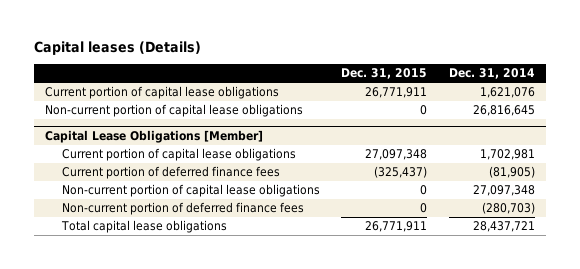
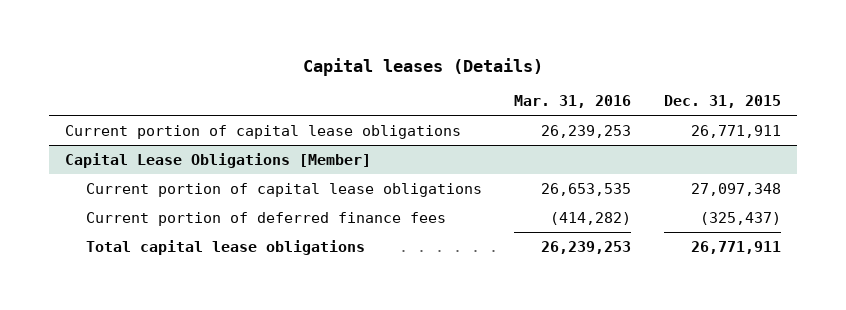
- | Dec. 31, 2015 | Dec. 31, 2014
+ | Mar. 31, 2016 | Dec. 31, 2015
- Non-current portion of capital lease obligations | 0 | 26,816,645
@ Capital Lease Obligations [Member]
- Non-current portion of capital lease obligations | 0 | 27,097,348
- Non-current portion of deferred finance fees | 0 | (280,703)

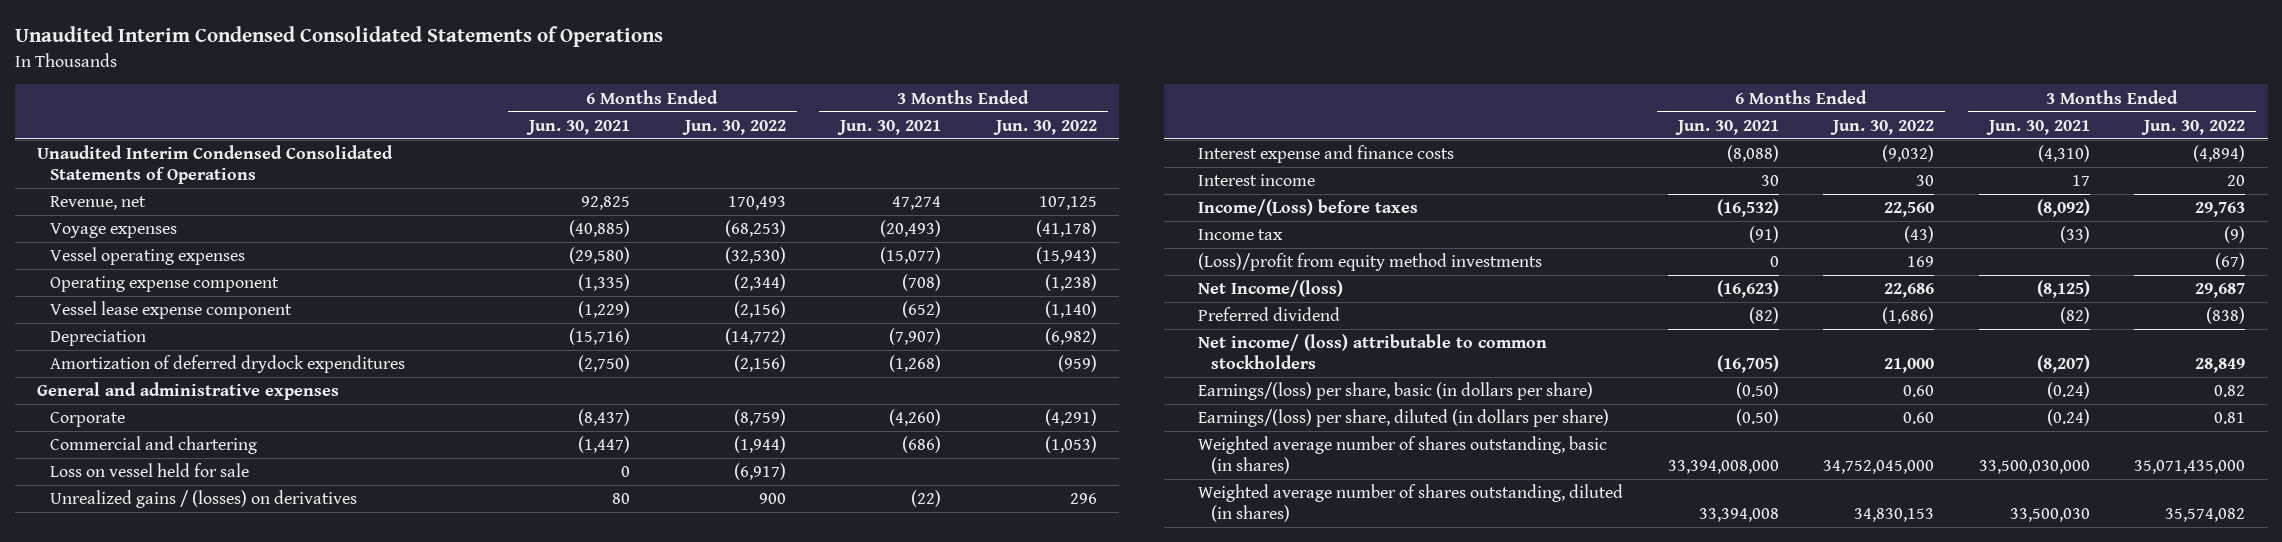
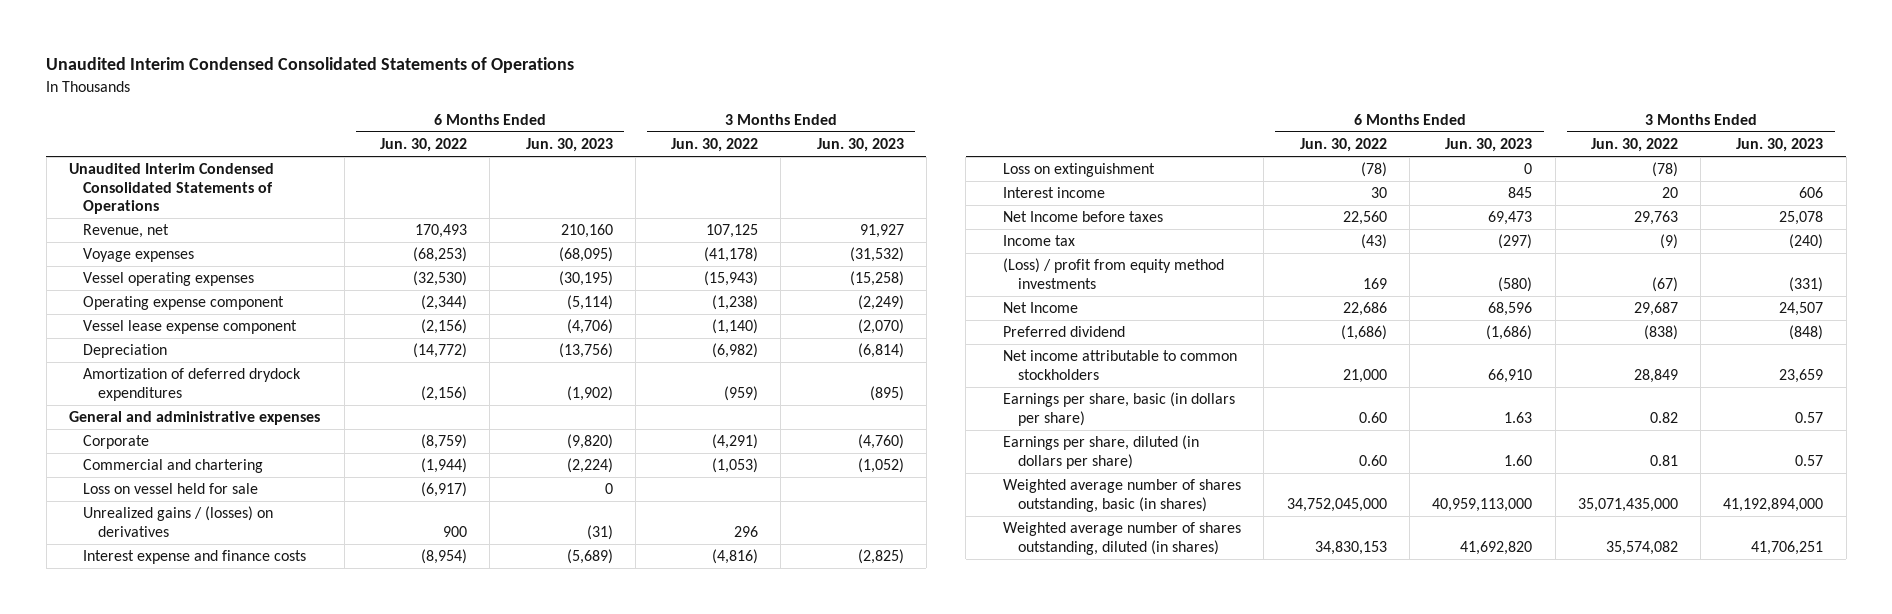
- | 6 Months Ended Jun. 30, 2021 | 6 Months Ended Jun. 30, 2022 | 3 Months Ended Jun. 30, 2021 | 3 Months Ended Jun. 30, 2022
+ | 6 Months Ended Jun. 30, 2022 | 6 Months Ended Jun. 30, 2023 | 3 Months Ended Jun. 30, 2022 | 3 Months Ended Jun. 30, 2023
- Interest expense and finance costs | (8,088) | (9,032) | (4,310) | (4,894)
+ Interest expense and finance costs | (8,954) | (5,689) | (4,816) | (2,825)
+ Loss on extinguishment | (78) | 0 | (78) |
- Income/(Loss) before taxes | (16,532) | 22,560 | (8,092) | 29,763
+ Net Income before taxes | 22,560 | 69,473 | 29,763 | 25,078
- (Loss)/profit from equity method investments | 0 | 169 | | (67)
- Net Income/(loss) | (16,623) | 22,686 | (8,125) | 29,687
+ (Loss) / profit from equity method investments | 169 | (580) | (67) | (331)
+ Net Income | 22,686 | 68,596 | 29,687 | 24,507
- Net income/ (loss) attributable to common stockholders | (16,705) | 21,000 | (8,207) | 28,849
- Earnings/(loss) per share, basic (in dollars per share) | (0.50) | 0.60 | (0.24) | 0.82
- Earnings/(loss) per share, diluted (in dollars per share) | (0.50) | 0.60 | (0.24) | 0.81
+ Net income attributable to common stockholders | 21,000 | 66,910 | 28,849 | 23,659
+ Earnings per share, basic (in dollars per share) | 0.60 | 1.63 | 0.82 | 0.57
+ Earnings per share, diluted (in dollars per share) | 0.60 | 1.60 | 0.81 | 0.57

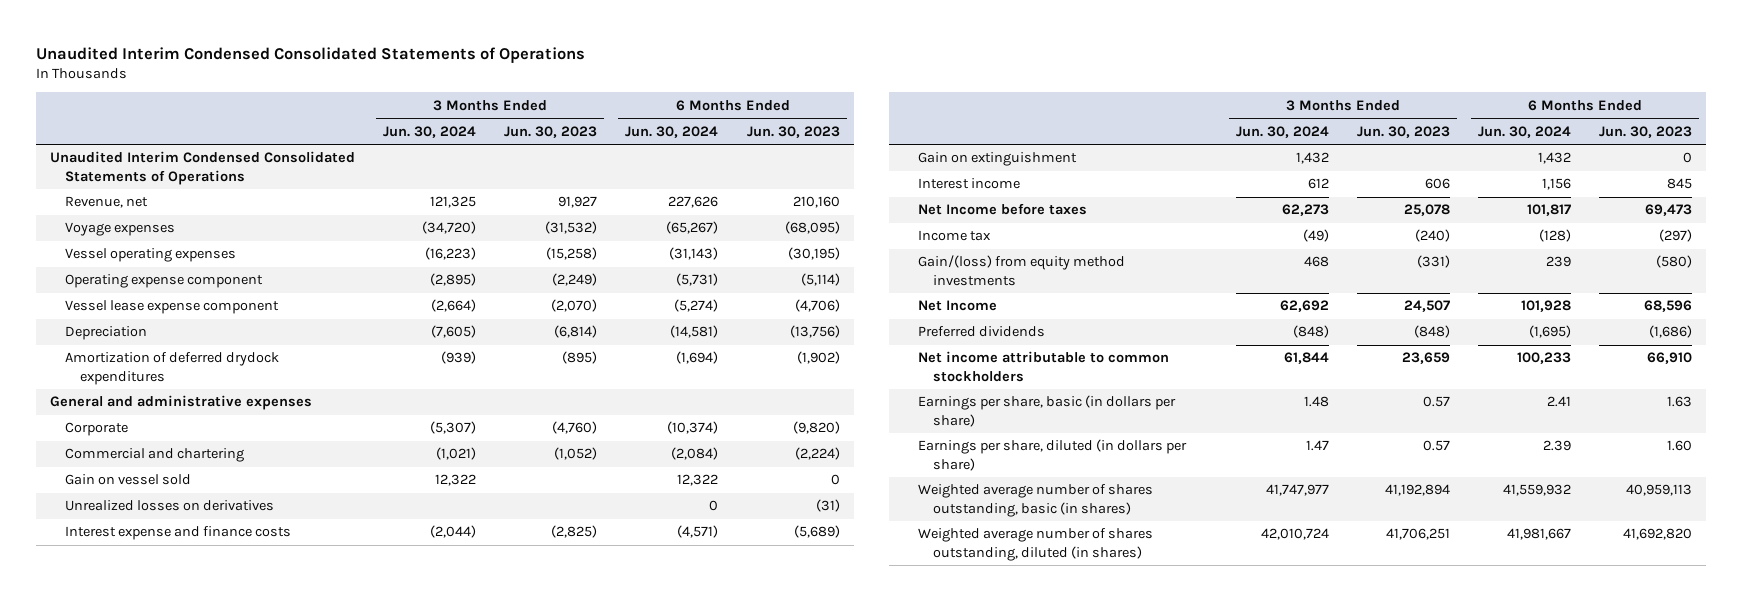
- | 6 Months Ended Jun. 30, 2022 | 6 Months Ended Jun. 30, 2023 | 3 Months Ended Jun. 30, 2022 | 3 Months Ended Jun. 30, 2023
+ | 3 Months Ended Jun. 30, 2024 | 3 Months Ended Jun. 30, 2023 | 6 Months Ended Jun. 30, 2024 | 6 Months Ended Jun. 30, 2023
- Loss on vessel held for sale | (6,917) | 0 | |
- Unrealized gains / (losses) on derivatives | 900 | (31) | 296 |
+ Gain on vessel sold | 12,322 | | 12,322 | 0
+ Unrealized losses on derivatives | | | 0 | (31)
- Loss on extinguishment | (78) | 0 | (78) |
+ Gain on extinguishment | 1,432 | | 1,432 | 0
- (Loss) / profit from equity method investments | 169 | (580) | (67) | (331)
+ Gain/(loss) from equity method investments | 468 | (331) | 239 | (580)
- Preferred dividend | (1,686) | (1,686) | (838) | (848)
+ Preferred dividends | (848) | (848) | (1,695) | (1,686)
- Weighted average number of shares outstanding, basic (in shares) | 34,752,045,000 | 40,959,113,000 | 35,071,435,000 | 41,192,894,000
+ Weighted average number of shares outstanding, basic (in shares) | 41,747,977 | 41,192,894 | 41,559,932 | 40,959,113

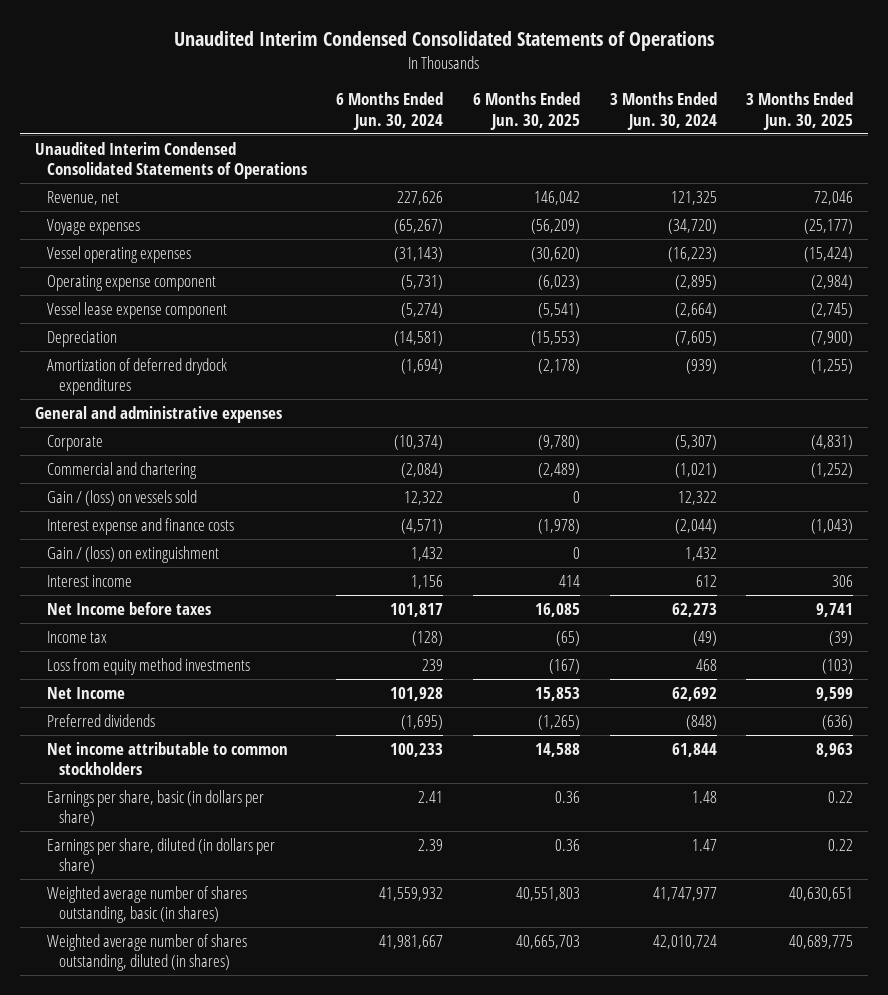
- | 3 Months Ended Jun. 30, 2024 | 3 Months Ended Jun. 30, 2023 | 6 Months Ended Jun. 30, 2024 | 6 Months Ended Jun. 30, 2023
+ | 6 Months Ended Jun. 30, 2024 | 6 Months Ended Jun. 30, 2025 | 3 Months Ended Jun. 30, 2024 | 3 Months Ended Jun. 30, 2025
- Gain on vessel sold | 12,322 | | 12,322 | 0
- Unrealized losses on derivatives | | | 0 | (31)
+ Gain / (loss) on vessels sold | 12,322 | 0 | 12,322 |
- Gain on extinguishment | 1,432 | | 1,432 | 0
+ Gain / (loss) on extinguishment | 1,432 | 0 | 1,432 |
- Gain/(loss) from equity method investments | 468 | (331) | 239 | (580)
+ Loss from equity method investments | 239 | (167) | 468 | (103)

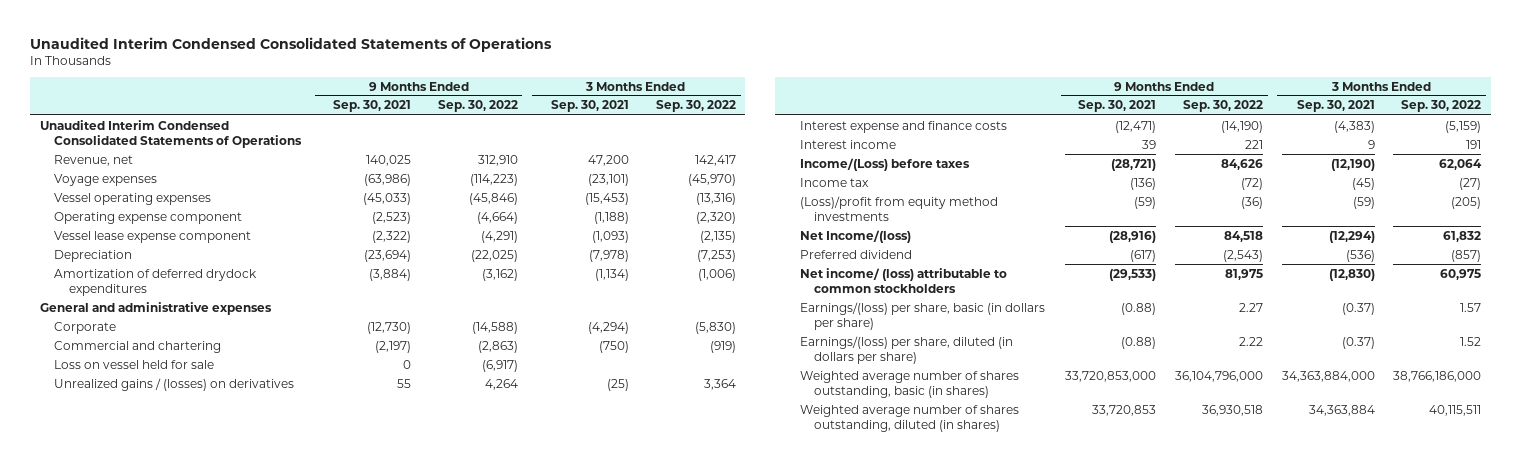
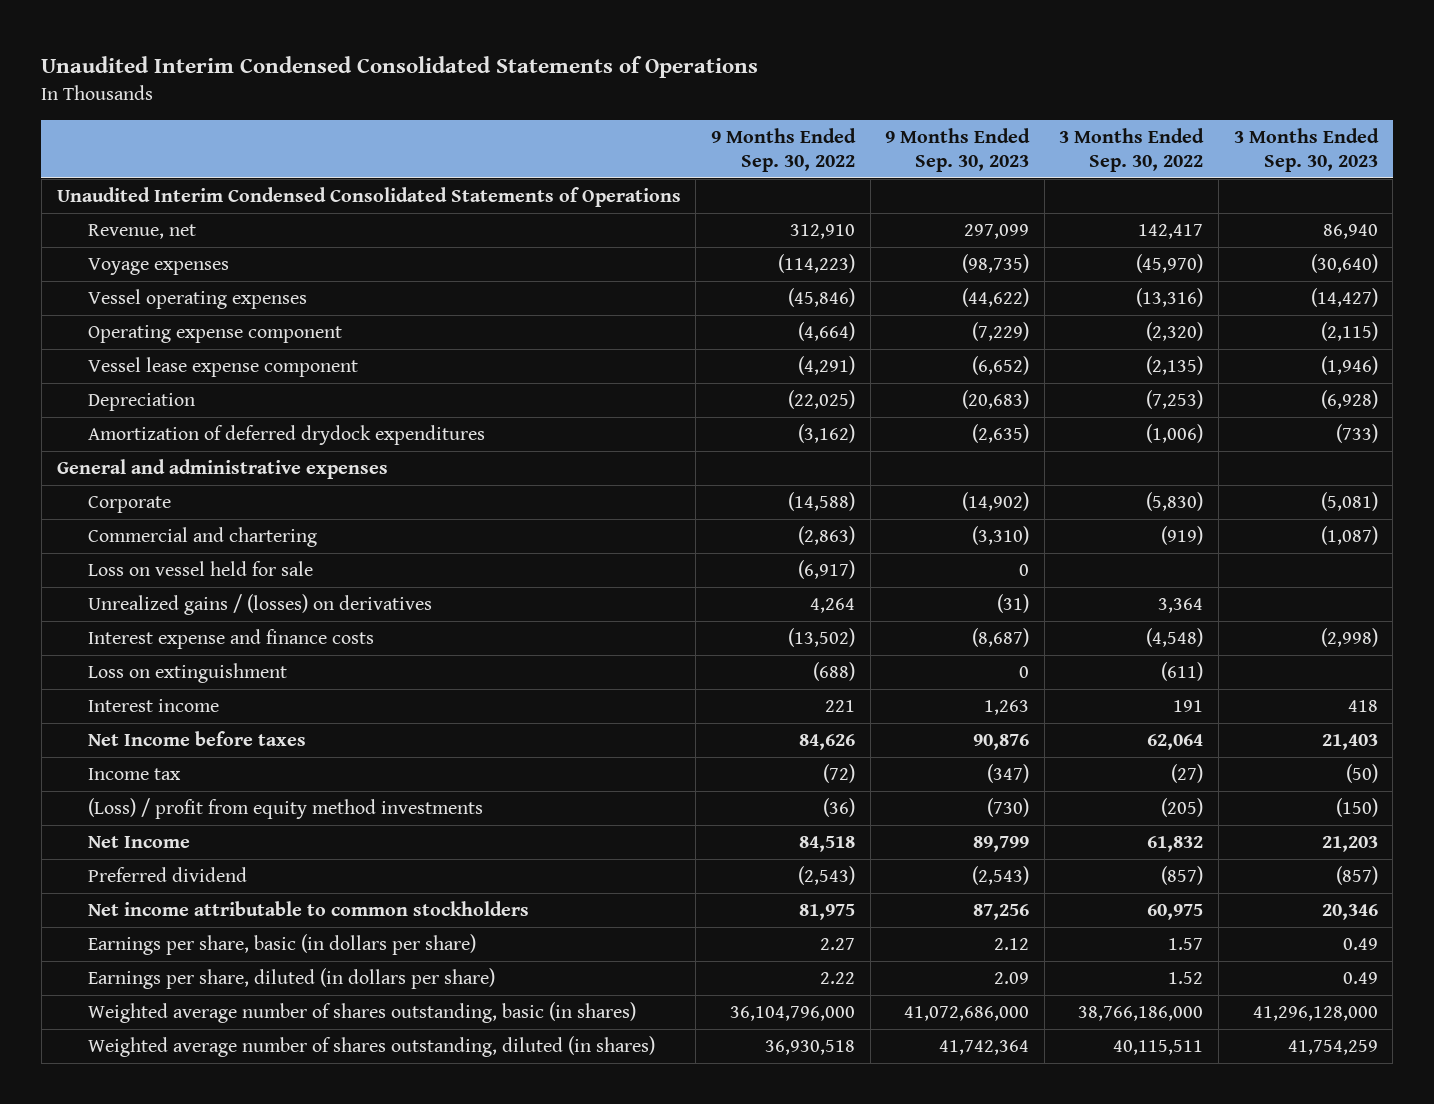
- | 9 Months Ended Sep. 30, 2021 | 9 Months Ended Sep. 30, 2022 | 3 Months Ended Sep. 30, 2021 | 3 Months Ended Sep. 30, 2022
+ | 9 Months Ended Sep. 30, 2022 | 9 Months Ended Sep. 30, 2023 | 3 Months Ended Sep. 30, 2022 | 3 Months Ended Sep. 30, 2023
- Interest expense and finance costs | (12,471) | (14,190) | (4,383) | (5,159)
+ Interest expense and finance costs | (13,502) | (8,687) | (4,548) | (2,998)
+ Loss on extinguishment | (688) | 0 | (611) |
- Income/(Loss) before taxes | (28,721) | 84,626 | (12,190) | 62,064
+ Net Income before taxes | 84,626 | 90,876 | 62,064 | 21,403
- (Loss)/profit from equity method investments | (59) | (36) | (59) | (205)
- Net Income/(loss) | (28,916) | 84,518 | (12,294) | 61,832
+ (Loss) / profit from equity method investments | (36) | (730) | (205) | (150)
+ Net Income | 84,518 | 89,799 | 61,832 | 21,203
- Net income/ (loss) attributable to common stockholders | (29,533) | 81,975 | (12,830) | 60,975
- Earnings/(loss) per share, basic (in dollars per share) | (0.88) | 2.27 | (0.37) | 1.57
- Earnings/(loss) per share, diluted (in dollars per share) | (0.88) | 2.22 | (0.37) | 1.52
+ Net income attributable to common stockholders | 81,975 | 87,256 | 60,975 | 20,346
+ Earnings per share, basic (in dollars per share) | 2.27 | 2.12 | 1.57 | 0.49
+ Earnings per share, diluted (in dollars per share) | 2.22 | 2.09 | 1.52 | 0.49

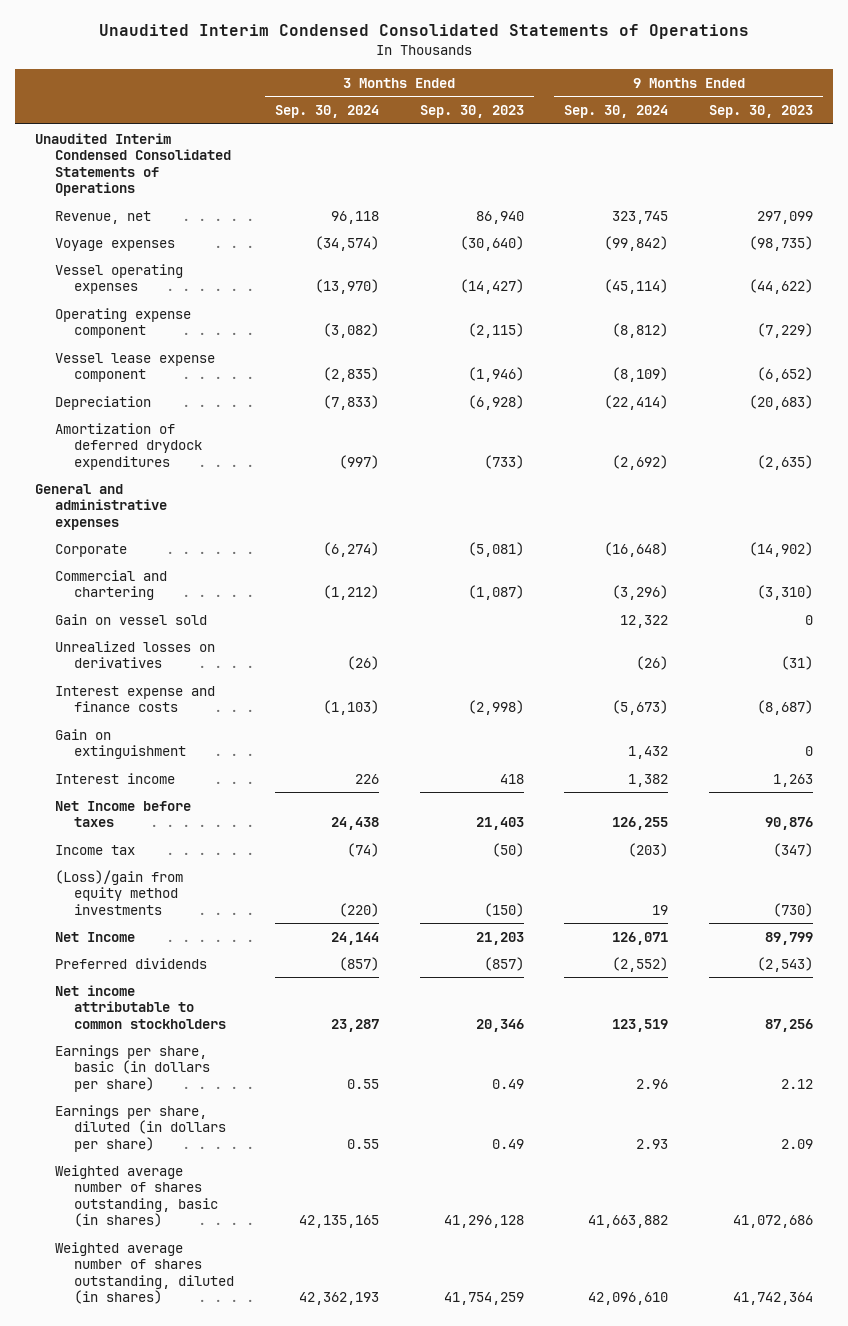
- | 9 Months Ended Sep. 30, 2022 | 9 Months Ended Sep. 30, 2023 | 3 Months Ended Sep. 30, 2022 | 3 Months Ended Sep. 30, 2023
+ | 3 Months Ended Sep. 30, 2024 | 3 Months Ended Sep. 30, 2023 | 9 Months Ended Sep. 30, 2024 | 9 Months Ended Sep. 30, 2023
- Loss on vessel held for sale | (6,917) | 0 | |
- Unrealized gains / (losses) on derivatives | 4,264 | (31) | 3,364 |
+ Gain on vessel sold | | | 12,322 | 0
+ Unrealized losses on derivatives | (26) | | (26) | (31)
- Loss on extinguishment | (688) | 0 | (611) |
+ Gain on extinguishment | | | 1,432 | 0
- (Loss) / profit from equity method investments | (36) | (730) | (205) | (150)
+ (Loss)/gain from equity method investments | (220) | (150) | 19 | (730)
- Preferred dividend | (2,543) | (2,543) | (857) | (857)
+ Preferred dividends | (857) | (857) | (2,552) | (2,543)
- Weighted average number of shares outstanding, basic (in shares) | 36,104,796,000 | 41,072,686,000 | 38,766,186,000 | 41,296,128,000
+ Weighted average number of shares outstanding, basic (in shares) | 42,135,165 | 41,296,128 | 41,663,882 | 41,072,686

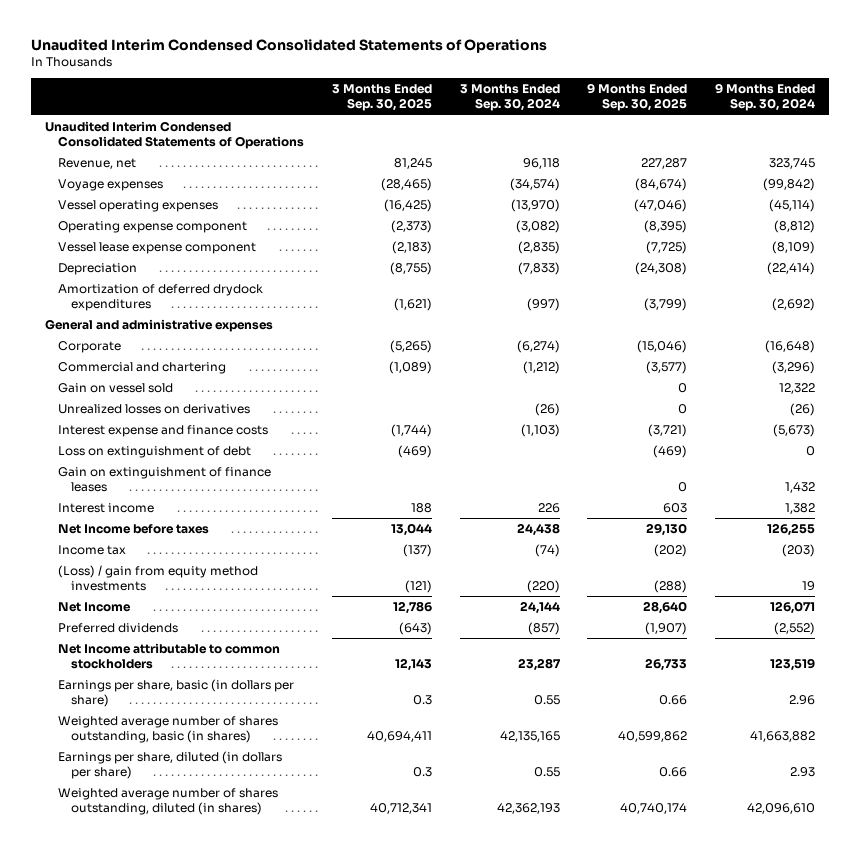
- | 3 Months Ended Sep. 30, 2024 | 3 Months Ended Sep. 30, 2023 | 9 Months Ended Sep. 30, 2024 | 9 Months Ended Sep. 30, 2023
+ | 3 Months Ended Sep. 30, 2025 | 3 Months Ended Sep. 30, 2024 | 9 Months Ended Sep. 30, 2025 | 9 Months Ended Sep. 30, 2024
- Gain on extinguishment | | | 1,432 | 0
+ Loss on extinguishment of debt | (469) | | (469) | 0
+ Gain on extinguishment of finance leases | | | 0 | 1,432
- (Loss)/gain from equity method investments | (220) | (150) | 19 | (730)
+ (Loss) / gain from equity method investments | (121) | (220) | (288) | 19
- Net income attributable to common stockholders | 23,287 | 20,346 | 123,519 | 87,256
+ Net Income attributable to common stockholders | 12,143 | 23,287 | 26,733 | 123,519
moved down: Earnings per share, diluted (in dollars per share) | 0.3 | 0.55 | 0.66 | 2.93

